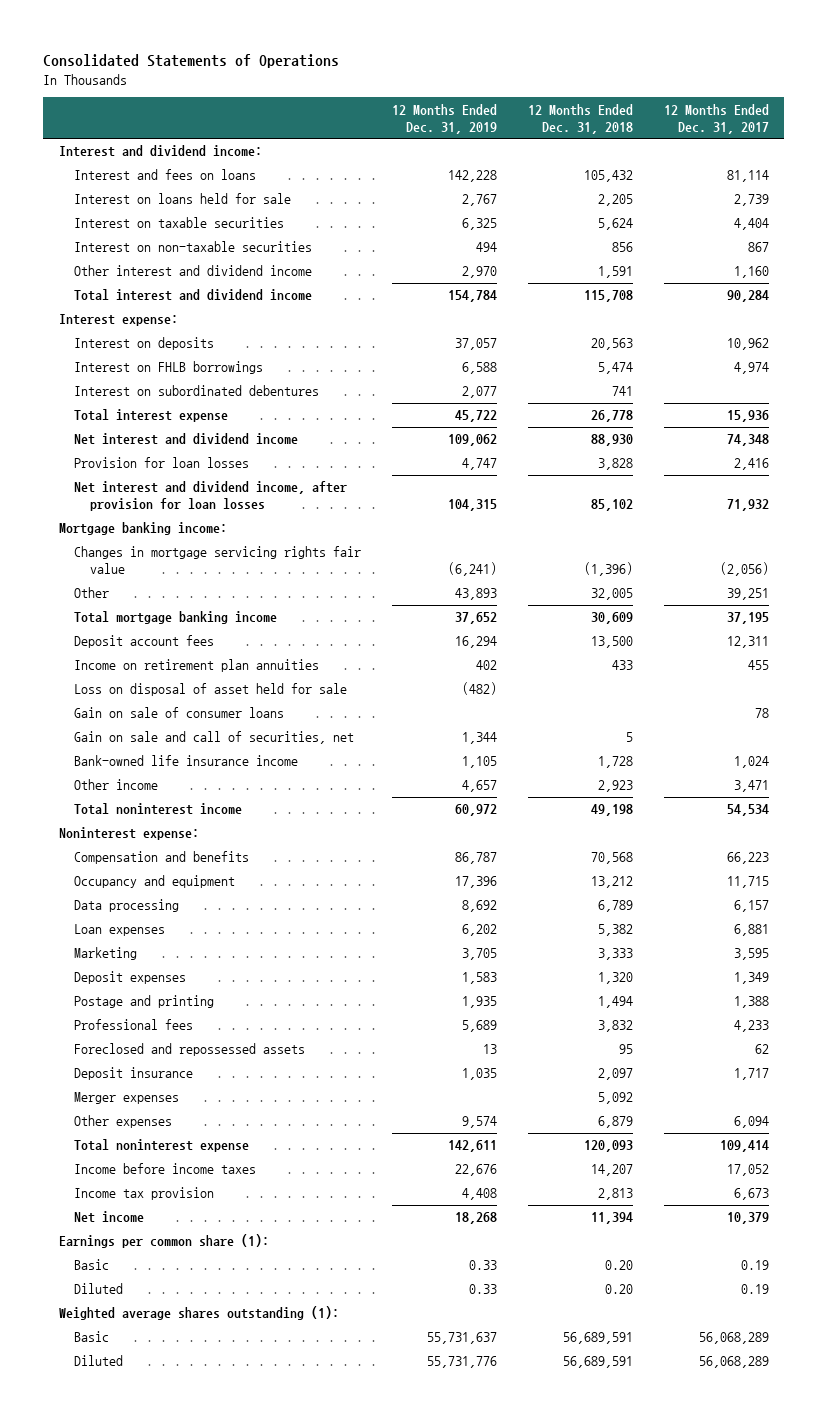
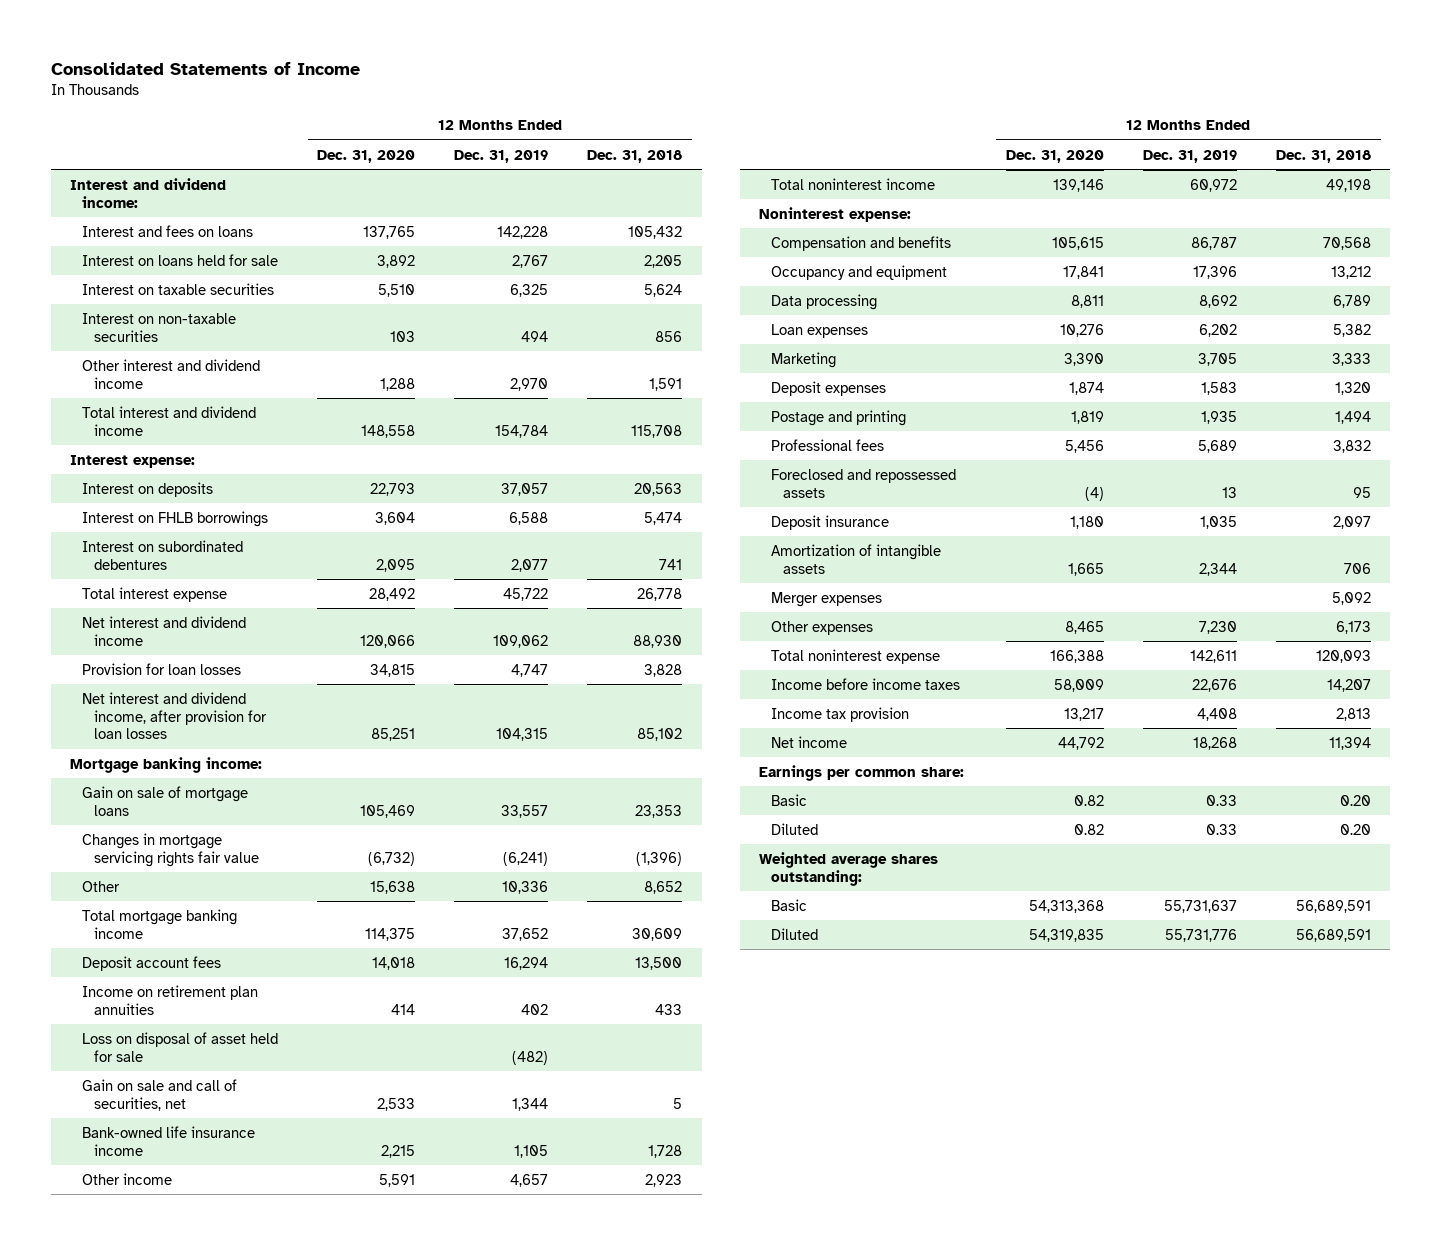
- Consolidated Statements of Operations
+ Consolidated Statements of Income
- | 12 Months Ended Dec. 31, 2019 | 12 Months Ended Dec. 31, 2018 | 12 Months Ended Dec. 31, 2017
+ | 12 Months Ended Dec. 31, 2020 | 12 Months Ended Dec. 31, 2019 | 12 Months Ended Dec. 31, 2018
+ Gain on sale of mortgage loans | 105,469 | 33,557 | 23,353
- Other | 43,893 | 32,005 | 39,251
+ Other | 15,638 | 10,336 | 8,652
- Gain on sale of consumer loans | | | 78
+ Amortization of intangible assets | 1,665 | 2,344 | 706
- Other expenses | 9,574 | 6,879 | 6,094
+ Other expenses | 8,465 | 7,230 | 6,173
- Earnings per common share (1):
+ Earnings per common share:
- Weighted average shares outstanding (1):
+ Weighted average shares outstanding:

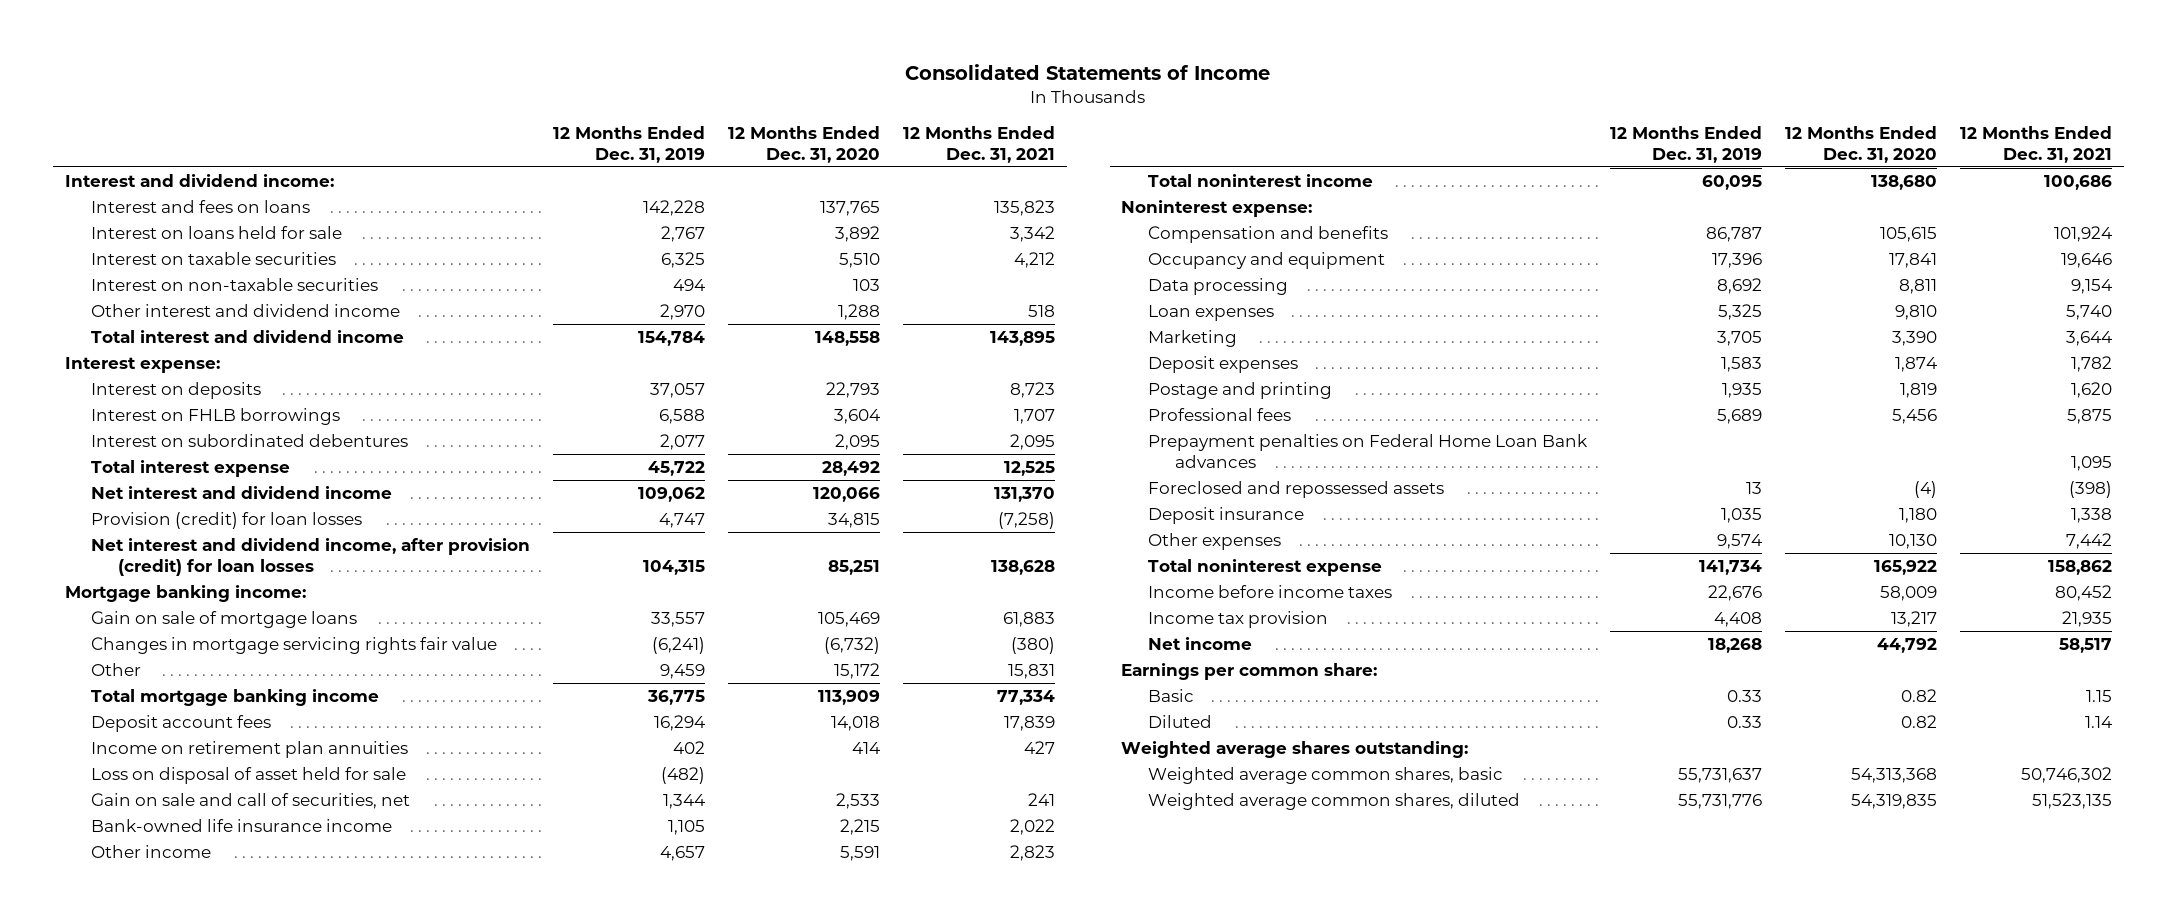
- | 12 Months Ended Dec. 31, 2020 | 12 Months Ended Dec. 31, 2019 | 12 Months Ended Dec. 31, 2018
+ | 12 Months Ended Dec. 31, 2019 | 12 Months Ended Dec. 31, 2020 | 12 Months Ended Dec. 31, 2021
- Provision for loan losses | 34,815 | 4,747 | 3,828
- Net interest and dividend income, after provision for loan losses | 85,251 | 104,315 | 85,102
+ Provision (credit) for loan losses | 4,747 | 34,815 | (7,258)
+ Net interest and dividend income, after provision (credit) for loan losses | 104,315 | 85,251 | 138,628
- Other | 15,638 | 10,336 | 8,652
- Total mortgage banking income | 114,375 | 37,652 | 30,609
+ Other | 9,459 | 15,172 | 15,831
+ Total mortgage banking income | 36,775 | 113,909 | 77,334
- Total noninterest income | 139,146 | 60,972 | 49,198
+ Total noninterest income | 60,095 | 138,680 | 100,686
- Loan expenses | 10,276 | 6,202 | 5,382
+ Loan expenses | 5,325 | 9,810 | 5,740
+ Prepayment penalties on Federal Home Loan Bank advances | | | 1,095
- Amortization of intangible assets | 1,665 | 2,344 | 706
- Merger expenses | | | 5,092
- Other expenses | 8,465 | 7,230 | 6,173
- Total noninterest expense | 166,388 | 142,611 | 120,093
+ Other expenses | 9,574 | 10,130 | 7,442
+ Total noninterest expense | 141,734 | 165,922 | 158,862
- Basic | 54,313,368 | 55,731,637 | 56,689,591
- Diluted | 54,319,835 | 55,731,776 | 56,689,591
+ Weighted average common shares, basic | 55,731,637 | 54,313,368 | 50,746,302
+ Weighted average common shares, diluted | 55,731,776 | 54,319,835 | 51,523,135

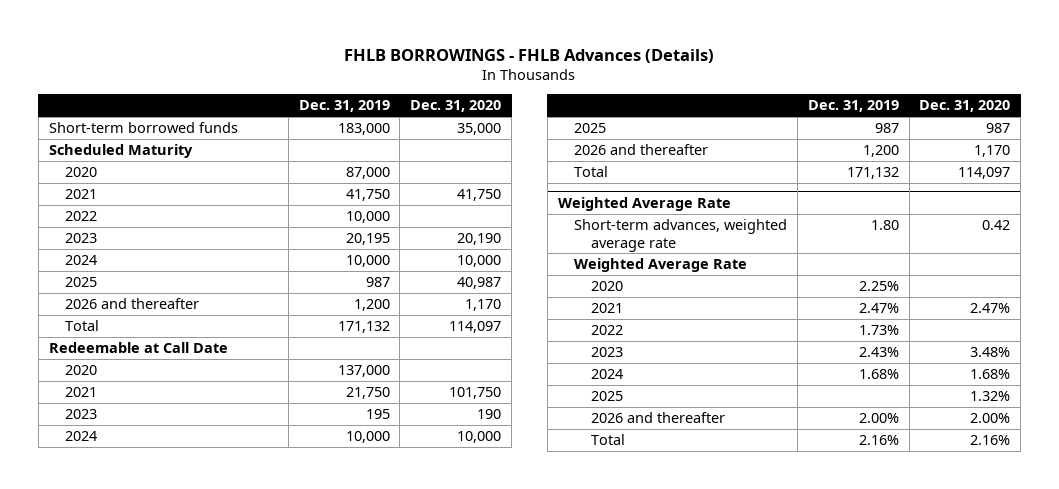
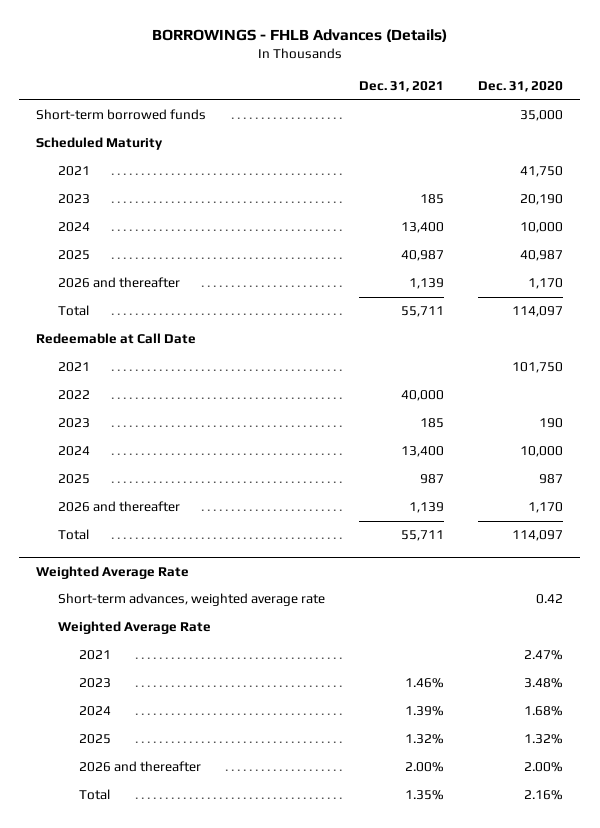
- FHLB BORROWINGS - FHLB Advances (Details)
+ BORROWINGS - FHLB Advances (Details)
- | Dec. 31, 2019 | Dec. 31, 2020
+ | Dec. 31, 2021 | Dec. 31, 2020
- 2020 | 87,000 |
- 2020 | 137,000 |
moved down: 2022 | 40,000 |
@ Weighted Average Rate
- 2020 | 2.25% |
- 2022 | 1.73% |

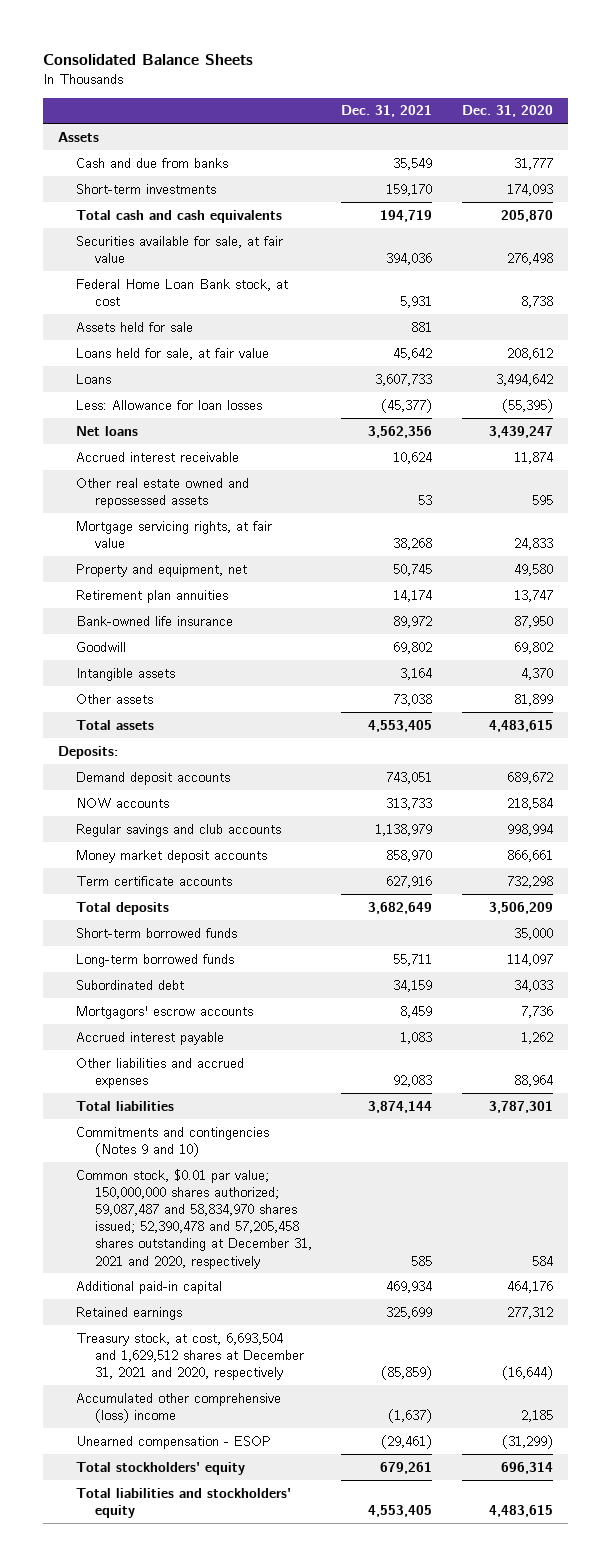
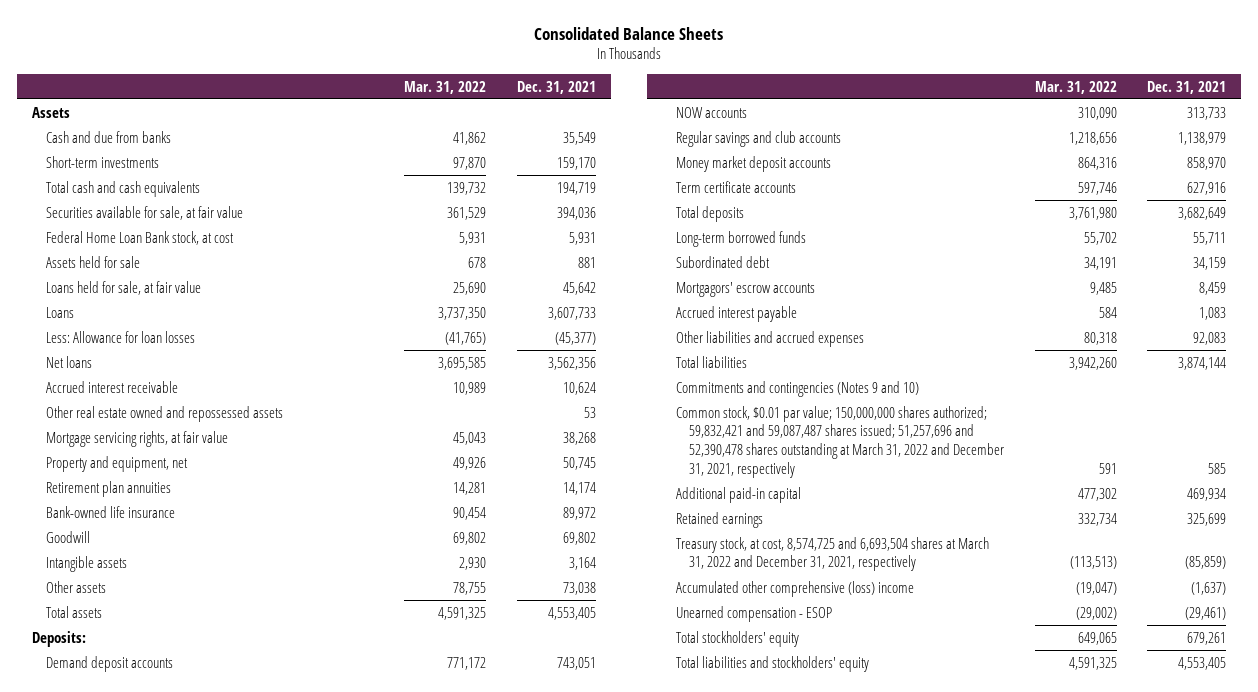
- | Dec. 31, 2021 | Dec. 31, 2020
+ | Mar. 31, 2022 | Dec. 31, 2021
- Short-term borrowed funds | | 35,000
- Common stock, $0.01 par value; 150,000,000 shares authorized; 59,087,487 and 58,834,970 shares issued; 52,390,478 and 57,205,458 shares outstanding at December 31, 2021 and 2020, respectively | 585 | 584
+ Common stock, $0.01 par value; 150,000,000 shares authorized; 59,832,421 and 59,087,487 shares issued; 51,257,696 and 52,390,478 shares outstanding at March 31, 2022 and December 31, 2021, respectively | 591 | 585
- Treasury stock, at cost, 6,693,504 and 1,629,512 shares at December 31, 2021 and 2020, respectively | (85,859) | (16,644)
+ Treasury stock, at cost, 8,574,725 and 6,693,504 shares at March 31, 2022 and December 31, 2021, respectively | (113,513) | (85,859)

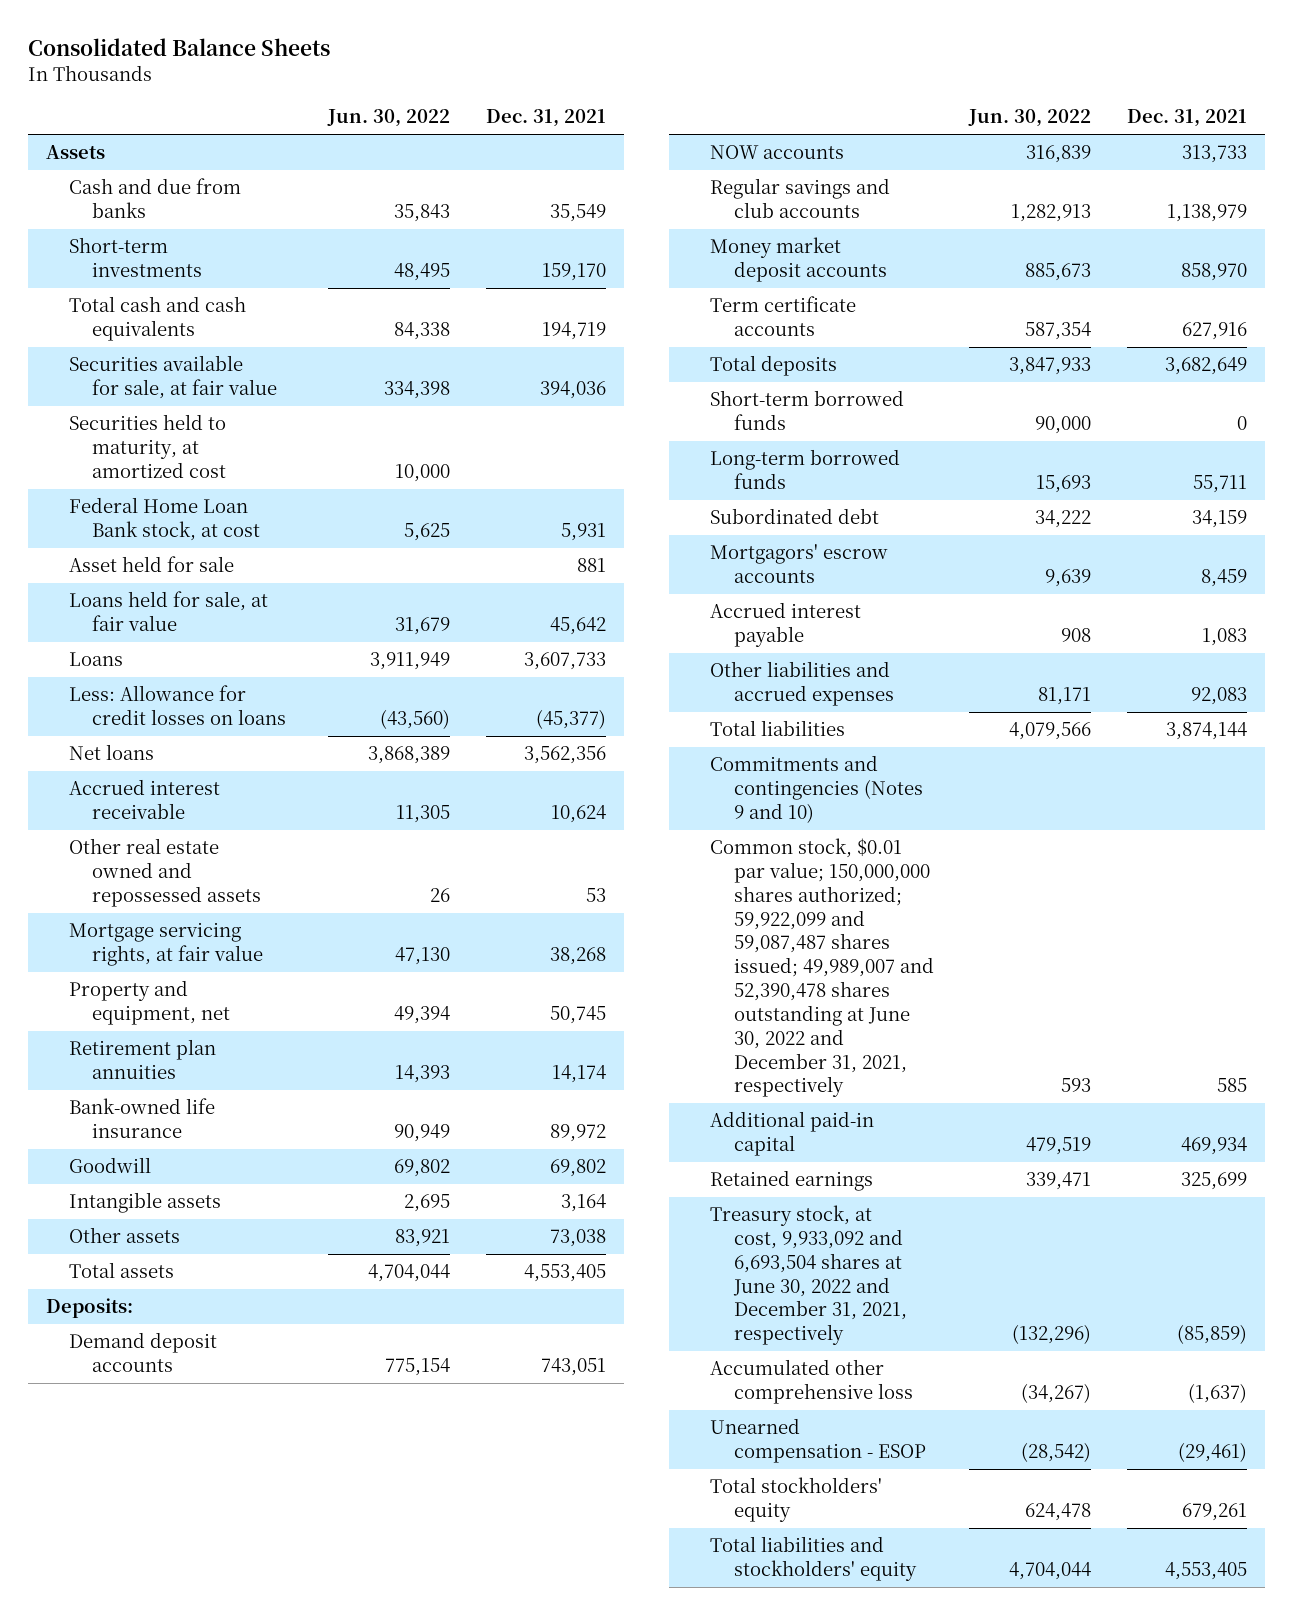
- | Mar. 31, 2022 | Dec. 31, 2021
+ | Jun. 30, 2022 | Dec. 31, 2021
+ Securities held to maturity, at amortized cost | 10,000 |
- Assets held for sale | 678 | 881
+ Asset held for sale | | 881
- Less: Allowance for loan losses | (41,765) | (45,377)
+ Less: Allowance for credit losses on loans | (43,560) | (45,377)
+ Short-term borrowed funds | 90,000 | 0
- Common stock, $0.01 par value; 150,000,000 shares authorized; 59,832,421 and 59,087,487 shares issued; 51,257,696 and 52,390,478 shares outstanding at March 31, 2022 and December 31, 2021, respectively | 591 | 585
+ Common stock, $0.01 par value; 150,000,000 shares authorized; 59,922,099 and 59,087,487 shares issued; 49,989,007 and 52,390,478 shares outstanding at June 30, 2022 and December 31, 2021, respectively | 593 | 585
- Treasury stock, at cost, 8,574,725 and 6,693,504 shares at March 31, 2022 and December 31, 2021, respectively | (113,513) | (85,859)
- Accumulated other comprehensive (loss) income | (19,047) | (1,637)
+ Treasury stock, at cost, 9,933,092 and 6,693,504 shares at June 30, 2022 and December 31, 2021, respectively | (132,296) | (85,859)
+ Accumulated other comprehensive loss | (34,267) | (1,637)

